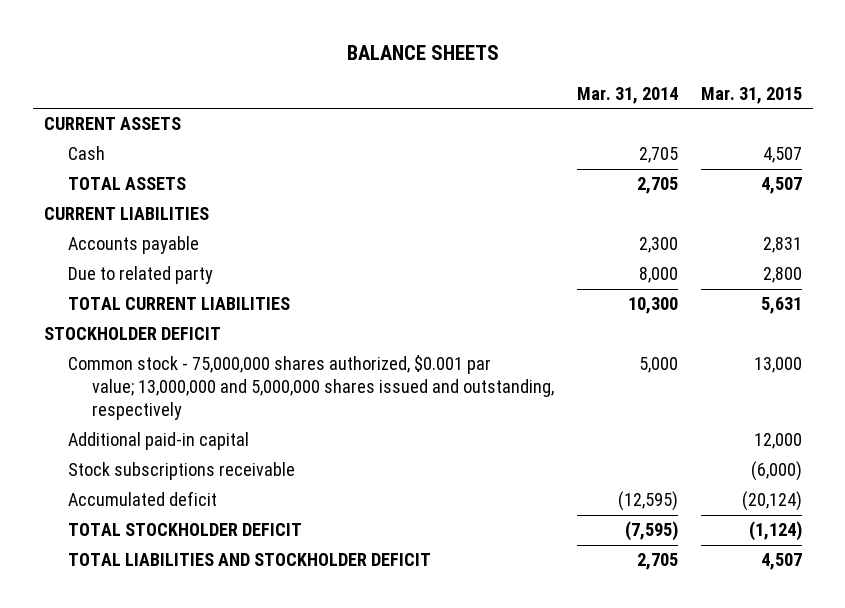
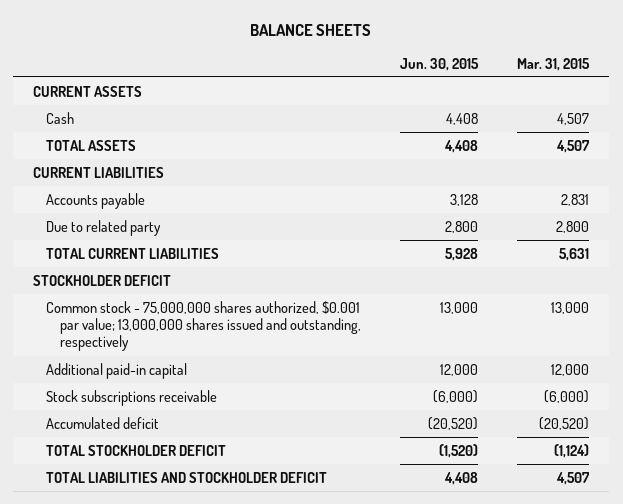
- | Mar. 31, 2014 | Mar. 31, 2015
+ | Jun. 30, 2015 | Mar. 31, 2015
- Common stock - 75,000,000 shares authorized, $0.001 par value; 13,000,000 and 5,000,000 shares issued and outstanding, respectively | 5,000 | 13,000
+ Common stock - 75,000,000 shares authorized, $0.001 par value; 13,000,000 shares issued and outstanding, respectively | 13,000 | 13,000
- Accumulated deficit | (12,595) | (20,124)
+ Accumulated deficit | (20,520) | (20,520)

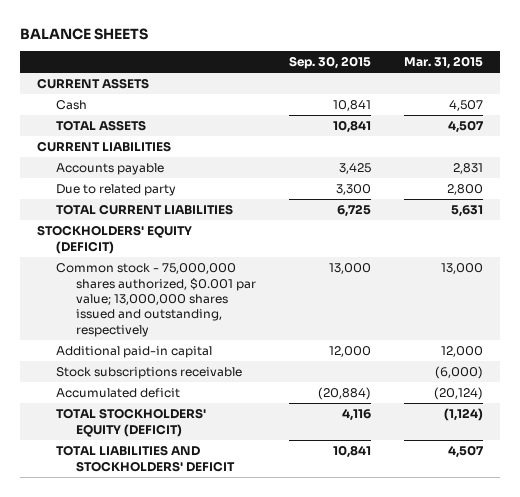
- | Jun. 30, 2015 | Mar. 31, 2015
+ | Sep. 30, 2015 | Mar. 31, 2015
- STOCKHOLDER DEFICIT
+ STOCKHOLDERS' EQUITY (DEFICIT)
- Accumulated deficit | (20,520) | (20,520)
- TOTAL STOCKHOLDER DEFICIT | (1,520) | (1,124)
- TOTAL LIABILITIES AND STOCKHOLDER DEFICIT | 4,408 | 4,507
+ Accumulated deficit | (20,884) | (20,124)
+ TOTAL STOCKHOLDERS' EQUITY (DEFICIT) | 4,116 | (1,124)
+ TOTAL LIABILITIES AND STOCKHOLDERS' DEFICIT | 10,841 | 4,507

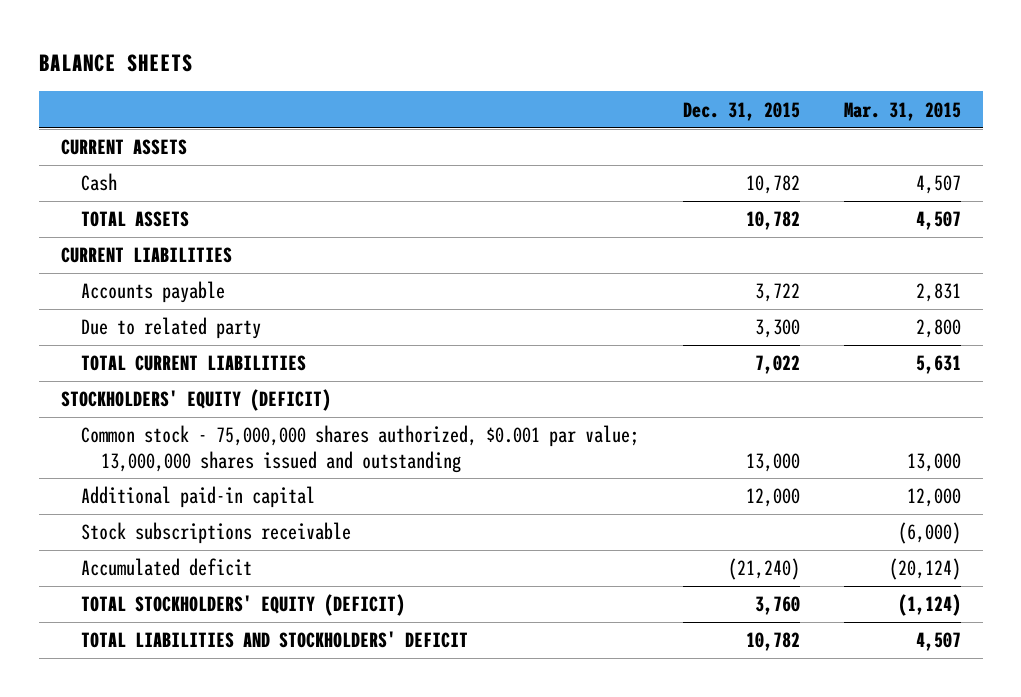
- | Sep. 30, 2015 | Mar. 31, 2015
+ | Dec. 31, 2015 | Mar. 31, 2015
- Common stock - 75,000,000 shares authorized, $0.001 par value; 13,000,000 shares issued and outstanding, respectively | 13,000 | 13,000
+ Common stock - 75,000,000 shares authorized, $0.001 par value; 13,000,000 shares issued and outstanding | 13,000 | 13,000

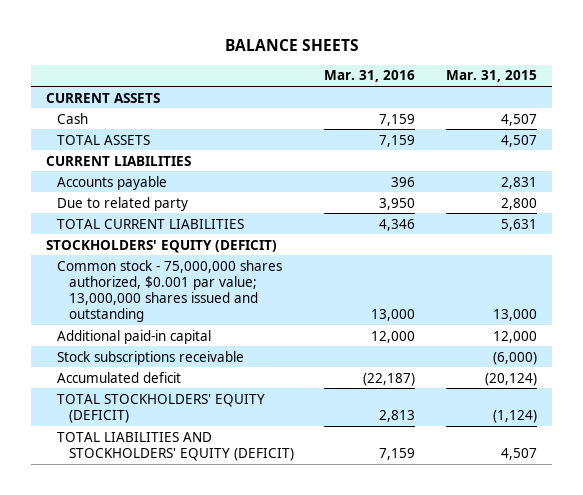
- | Dec. 31, 2015 | Mar. 31, 2015
+ | Mar. 31, 2016 | Mar. 31, 2015
- TOTAL LIABILITIES AND STOCKHOLDERS' DEFICIT | 10,782 | 4,507
+ TOTAL LIABILITIES AND STOCKHOLDERS' EQUITY (DEFICIT) | 7,159 | 4,507

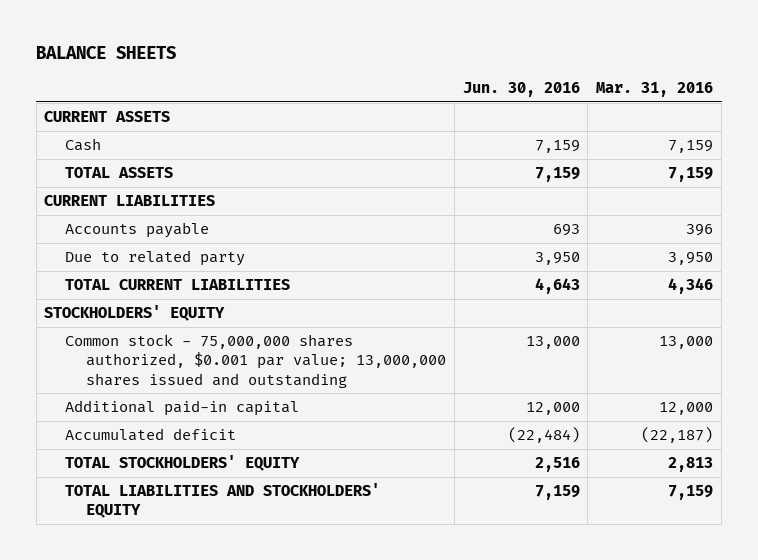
- | Mar. 31, 2016 | Mar. 31, 2015
+ | Jun. 30, 2016 | Mar. 31, 2016
- STOCKHOLDERS' EQUITY (DEFICIT)
+ STOCKHOLDERS' EQUITY
- Stock subscriptions receivable | | (6,000)
- TOTAL STOCKHOLDERS' EQUITY (DEFICIT) | 2,813 | (1,124)
- TOTAL LIABILITIES AND STOCKHOLDERS' EQUITY (DEFICIT) | 7,159 | 4,507
+ TOTAL STOCKHOLDERS' EQUITY | 2,516 | 2,813
+ TOTAL LIABILITIES AND STOCKHOLDERS' EQUITY | 7,159 | 7,159

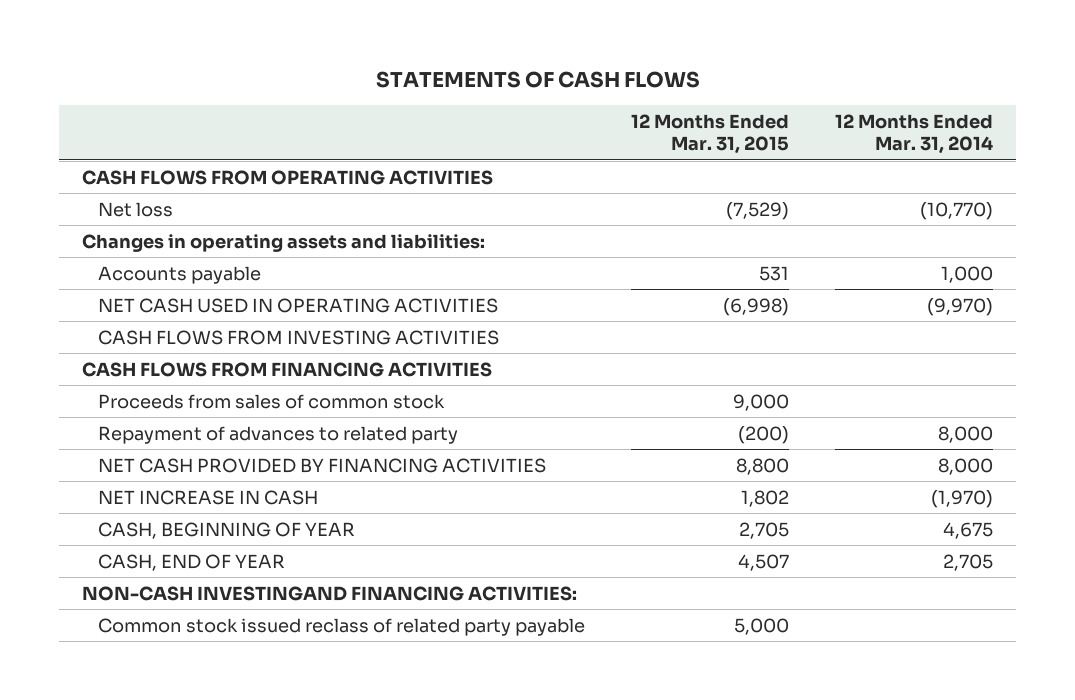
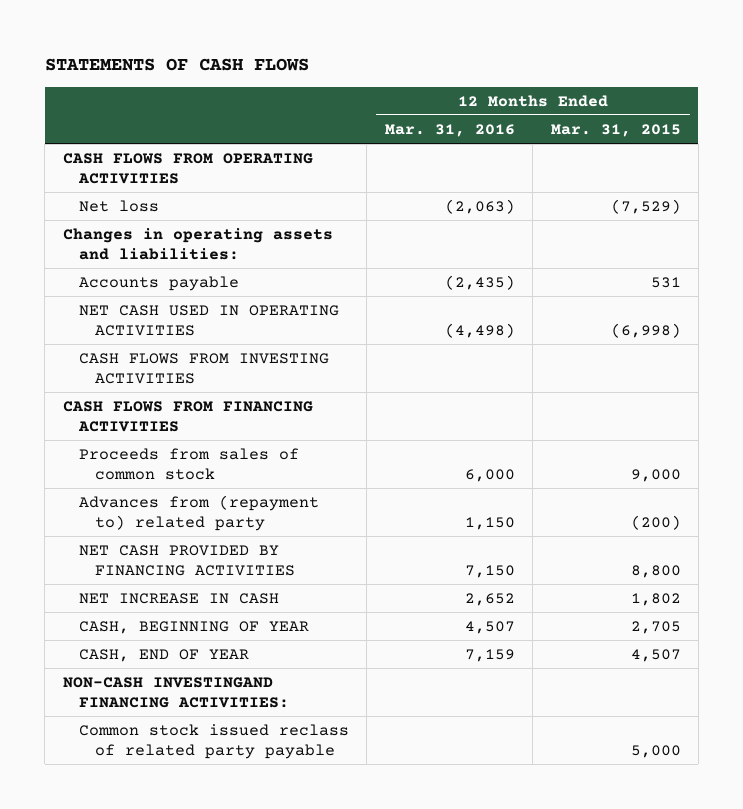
- | 12 Months Ended Mar. 31, 2015 | 12 Months Ended Mar. 31, 2014
+ | 12 Months Ended Mar. 31, 2016 | 12 Months Ended Mar. 31, 2015
- Repayment of advances to related party | (200) | 8,000
+ Advances from (repayment to) related party | 1,150 | (200)

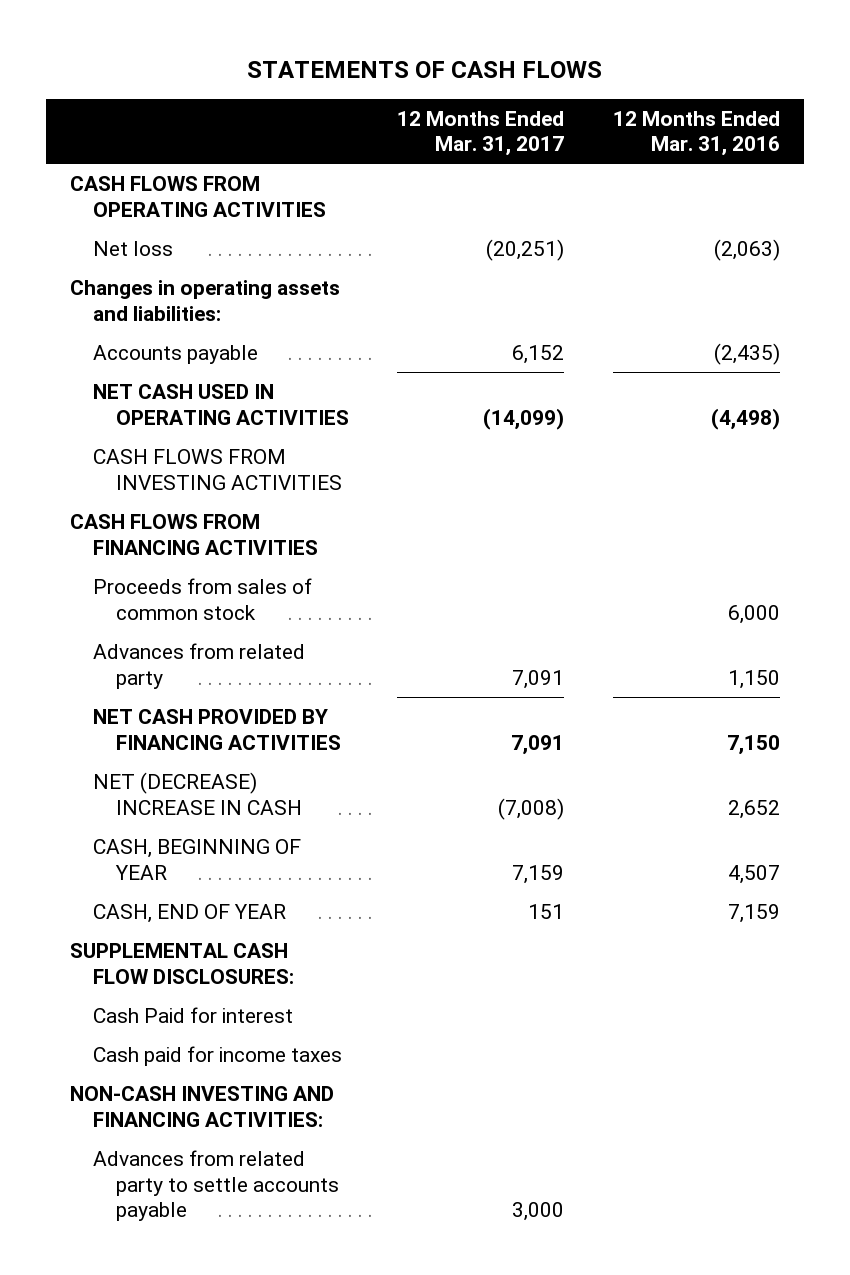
- | 12 Months Ended Mar. 31, 2016 | 12 Months Ended Mar. 31, 2015
+ | 12 Months Ended Mar. 31, 2017 | 12 Months Ended Mar. 31, 2016
- Advances from (repayment to) related party | 1,150 | (200)
+ Advances from related party | 7,091 | 1,150
- NET INCREASE IN CASH | 2,652 | 1,802
+ NET (DECREASE) INCREASE IN CASH | (7,008) | 2,652
- NON-CASH INVESTINGAND FINANCING ACTIVITIES:
- Common stock issued reclass of related party payable | | 5,000
+ SUPPLEMENTAL CASH FLOW DISCLOSURES:
+ Cash Paid for interest
+ Cash paid for income taxes
+ NON-CASH INVESTING AND FINANCING ACTIVITIES:
+ Advances from related party to settle accounts payable | 3,000 |

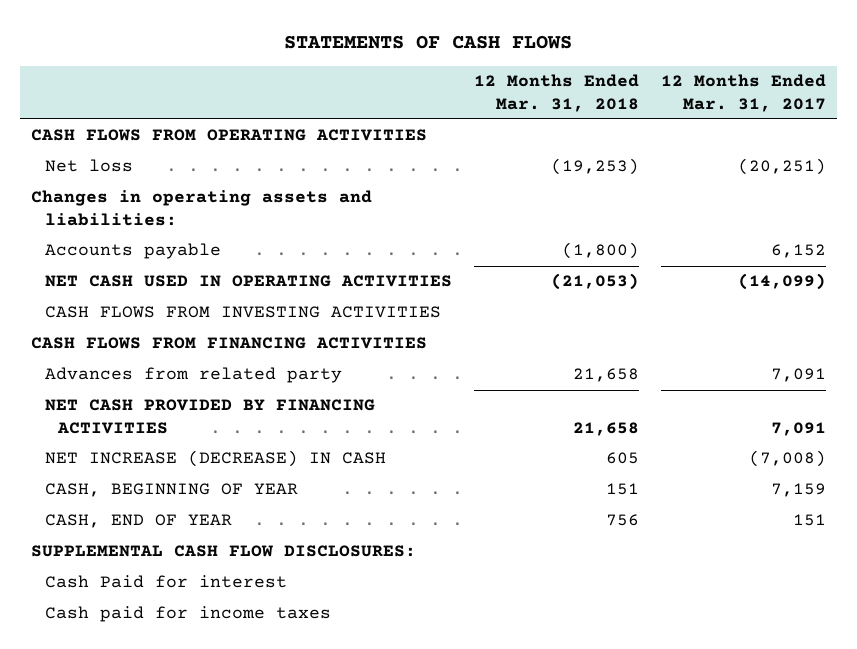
- | 12 Months Ended Mar. 31, 2017 | 12 Months Ended Mar. 31, 2016
+ | 12 Months Ended Mar. 31, 2018 | 12 Months Ended Mar. 31, 2017
- Proceeds from sales of common stock | | 6,000
- NET (DECREASE) INCREASE IN CASH | (7,008) | 2,652
+ NET INCREASE (DECREASE) IN CASH | 605 | (7,008)
- NON-CASH INVESTING AND FINANCING ACTIVITIES:
- Advances from related party to settle accounts payable | 3,000 |

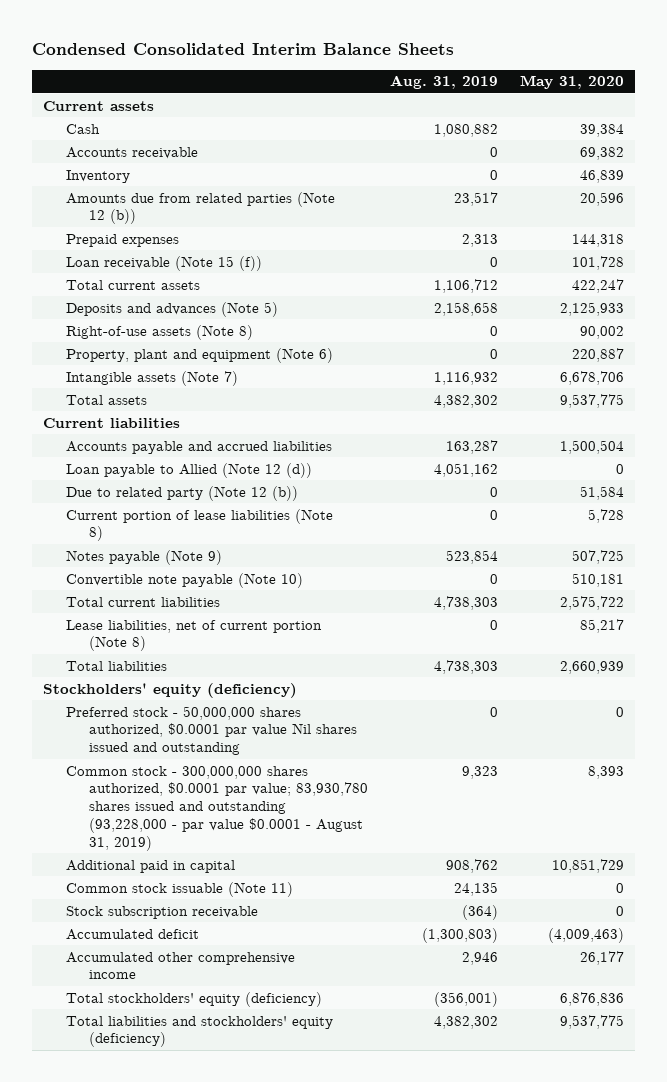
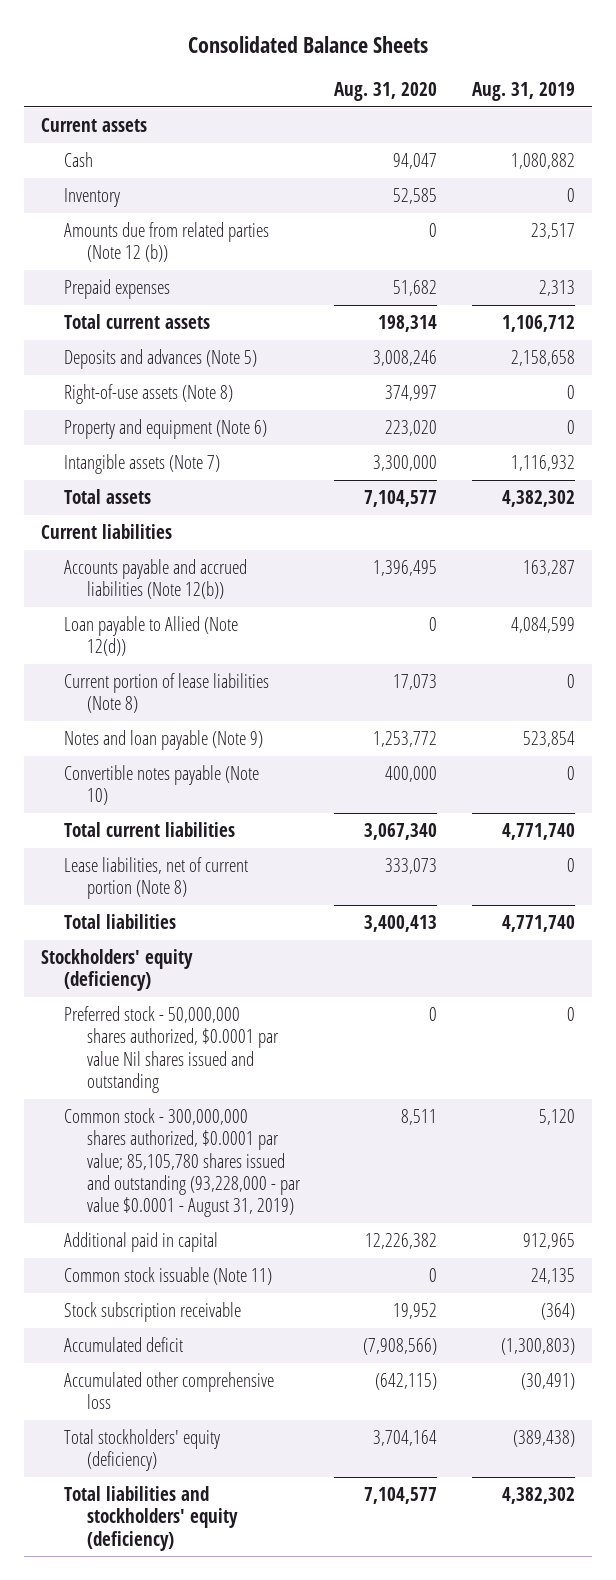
- Condensed Consolidated Interim Balance Sheets
+ Consolidated Balance Sheets
- | Aug. 31, 2019 | May 31, 2020
+ | Aug. 31, 2020 | Aug. 31, 2019
- Accounts receivable | 0 | 69,382
- Loan receivable (Note 15 (f)) | 0 | 101,728
- Property, plant and equipment (Note 6) | 0 | 220,887
+ Property and equipment (Note 6) | 223,020 | 0
- Accounts payable and accrued liabilities | 163,287 | 1,500,504
- Loan payable to Allied (Note 12 (d)) | 4,051,162 | 0
- Due to related party (Note 12 (b)) | 0 | 51,584
+ Accounts payable and accrued liabilities (Note 12(b)) | 1,396,495 | 163,287
+ Loan payable to Allied (Note 12(d)) | 0 | 4,084,599
- Notes payable (Note 9) | 523,854 | 507,725
- Convertible note payable (Note 10) | 0 | 510,181
- Total current liabilities | 4,738,303 | 2,575,722
+ Notes and loan payable (Note 9) | 1,253,772 | 523,854
+ Convertible notes payable (Note 10) | 400,000 | 0
+ Total current liabilities | 3,067,340 | 4,771,740
- Total liabilities | 4,738,303 | 2,660,939
+ Total liabilities | 3,400,413 | 4,771,740
- Common stock - 300,000,000 shares authorized, $0.0001 par value; 83,930,780 shares issued and outstanding (93,228,000 - par value $0.0001 - August 31, 2019) | 9,323 | 8,393
- Additional paid in capital | 908,762 | 10,851,729
+ Common stock - 300,000,000 shares authorized, $0.0001 par value; 85,105,780 shares issued and outstanding (93,228,000 - par value $0.0001 - August 31, 2019) | 8,511 | 5,120
+ Additional paid in capital | 12,226,382 | 912,965
- Accumulated other comprehensive income | 2,946 | 26,177
- Total stockholders' equity (deficiency) | (356,001) | 6,876,836
+ Accumulated other comprehensive loss | (642,115) | (30,491)
+ Total stockholders' equity (deficiency) | 3,704,164 | (389,438)

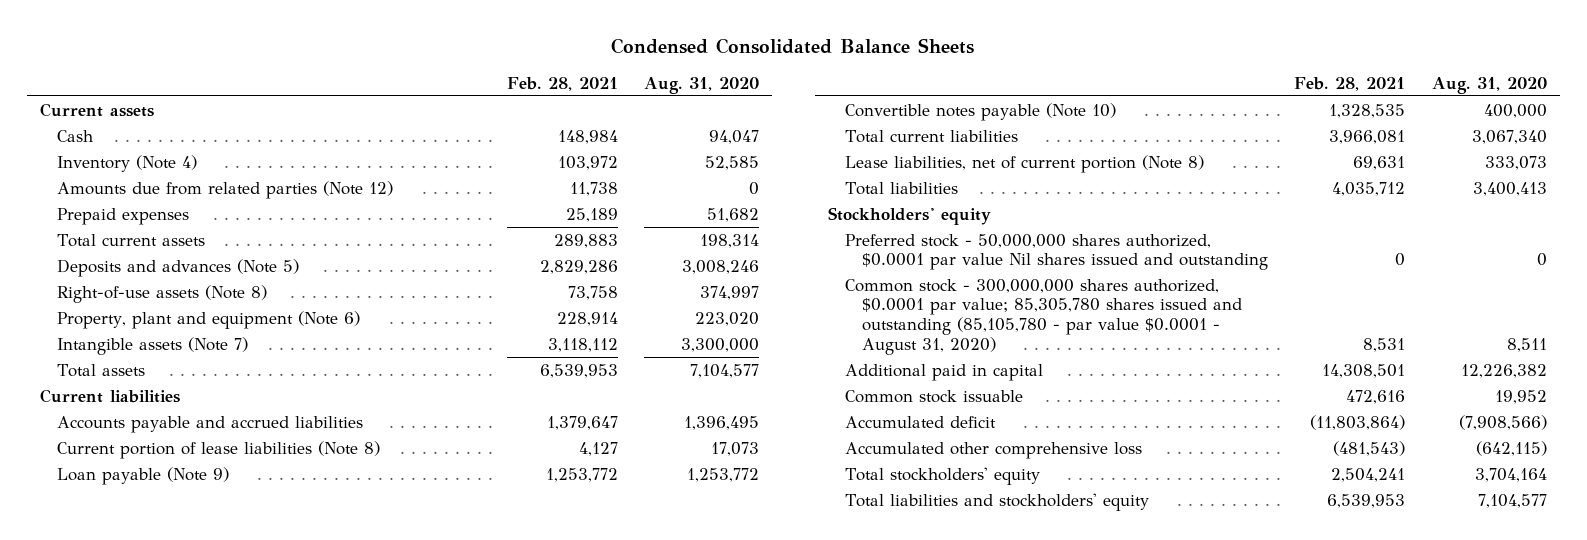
- Consolidated Balance Sheets
+ Condensed Consolidated Balance Sheets
- | Aug. 31, 2020 | Aug. 31, 2019
+ | Feb. 28, 2021 | Aug. 31, 2020
- Inventory | 52,585 | 0
- Amounts due from related parties (Note 12 (b)) | 0 | 23,517
+ Inventory (Note 4) | 103,972 | 52,585
+ Amounts due from related parties (Note 12) | 11,738 | 0
- Property and equipment (Note 6) | 223,020 | 0
+ Property, plant and equipment (Note 6) | 228,914 | 223,020
- Accounts payable and accrued liabilities (Note 12(b)) | 1,396,495 | 163,287
- Loan payable to Allied (Note 12(d)) | 0 | 4,084,599
+ Accounts payable and accrued liabilities | 1,379,647 | 1,396,495
- Notes and loan payable (Note 9) | 1,253,772 | 523,854
+ Loan payable (Note 9) | 1,253,772 | 1,253,772
- Stockholders' equity (deficiency)
+ Stockholders' equity
- Common stock - 300,000,000 shares authorized, $0.0001 par value; 85,105,780 shares issued and outstanding (93,228,000 - par value $0.0001 - August 31, 2019) | 8,511 | 5,120
+ Common stock - 300,000,000 shares authorized, $0.0001 par value; 85,305,780 shares issued and outstanding (85,105,780 - par value $0.0001 - August 31, 2020) | 8,531 | 8,511
- Common stock issuable (Note 11) | 0 | 24,135
- Stock subscription receivable | 19,952 | (364)
+ Common stock issuable | 472,616 | 19,952
- Total stockholders' equity (deficiency) | 3,704,164 | (389,438)
- Total liabilities and stockholders' equity (deficiency) | 7,104,577 | 4,382,302
+ Total stockholders' equity | 2,504,241 | 3,704,164
+ Total liabilities and stockholders' equity | 6,539,953 | 7,104,577

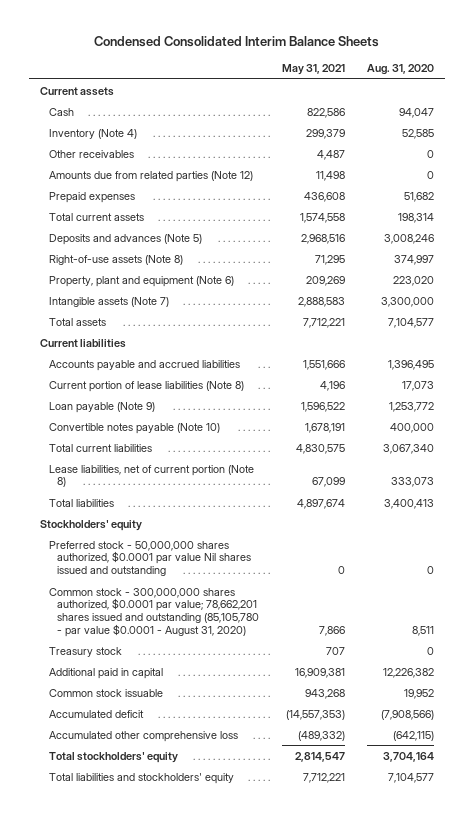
- Condensed Consolidated Balance Sheets
+ Condensed Consolidated Interim Balance Sheets
- | Feb. 28, 2021 | Aug. 31, 2020
+ | May 31, 2021 | Aug. 31, 2020
+ Other receivables | 4,487 | 0
- Common stock - 300,000,000 shares authorized, $0.0001 par value; 85,305,780 shares issued and outstanding (85,105,780 - par value $0.0001 - August 31, 2020) | 8,531 | 8,511
+ Common stock - 300,000,000 shares authorized, $0.0001 par value; 78,662,201 shares issued and outstanding (85,105,780 - par value $0.0001 - August 31, 2020) | 7,866 | 8,511
+ Treasury stock | 707 | 0

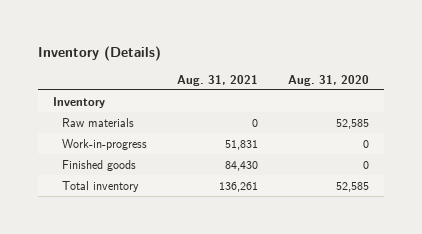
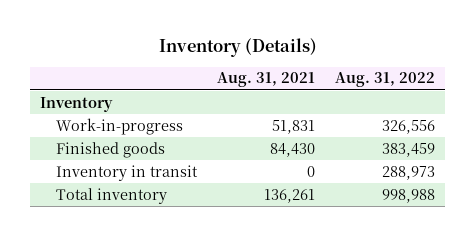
- | Aug. 31, 2021 | Aug. 31, 2020
+ | Aug. 31, 2021 | Aug. 31, 2022
- Raw materials | 0 | 52,585
+ Inventory in transit | 0 | 288,973

